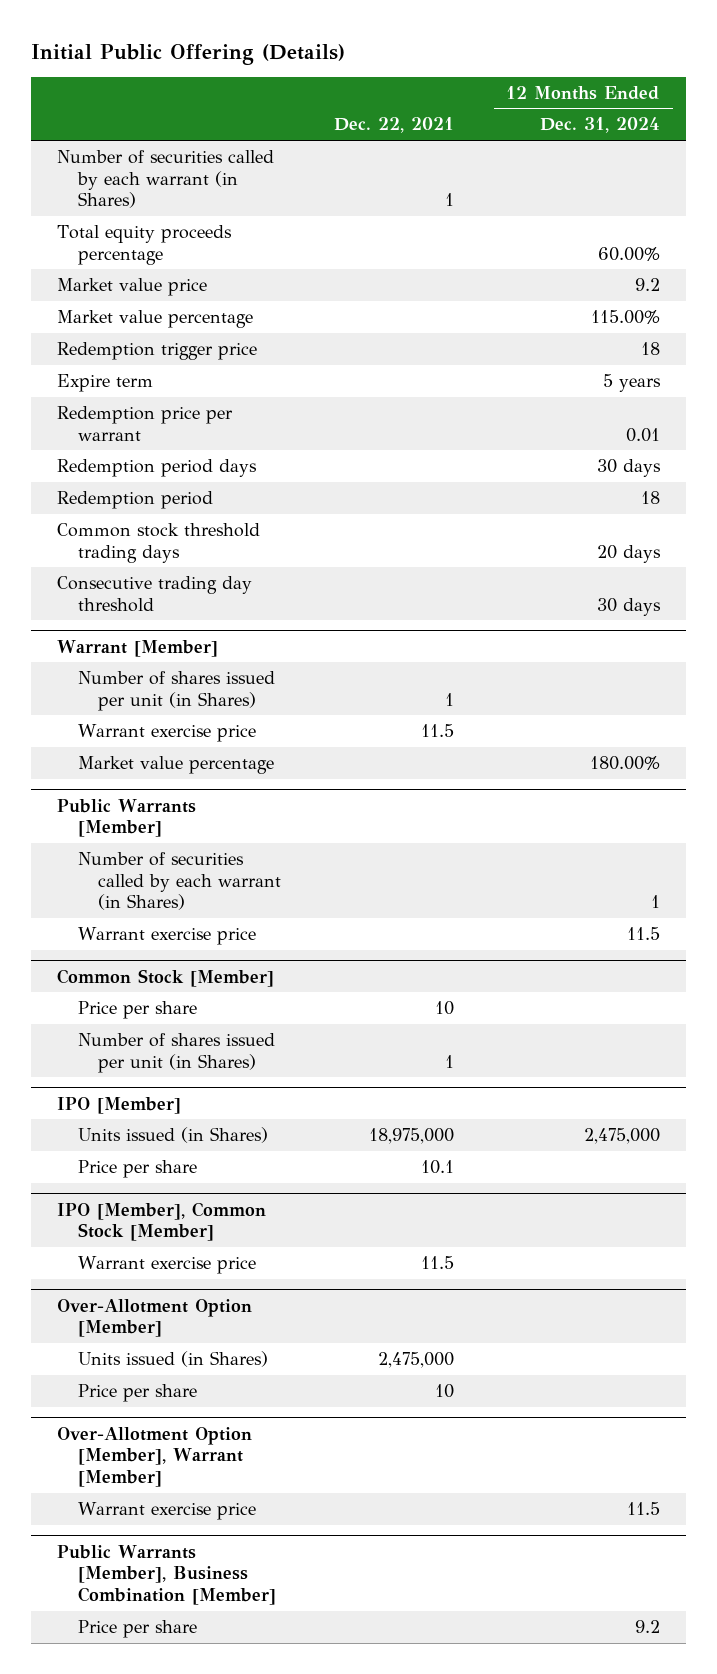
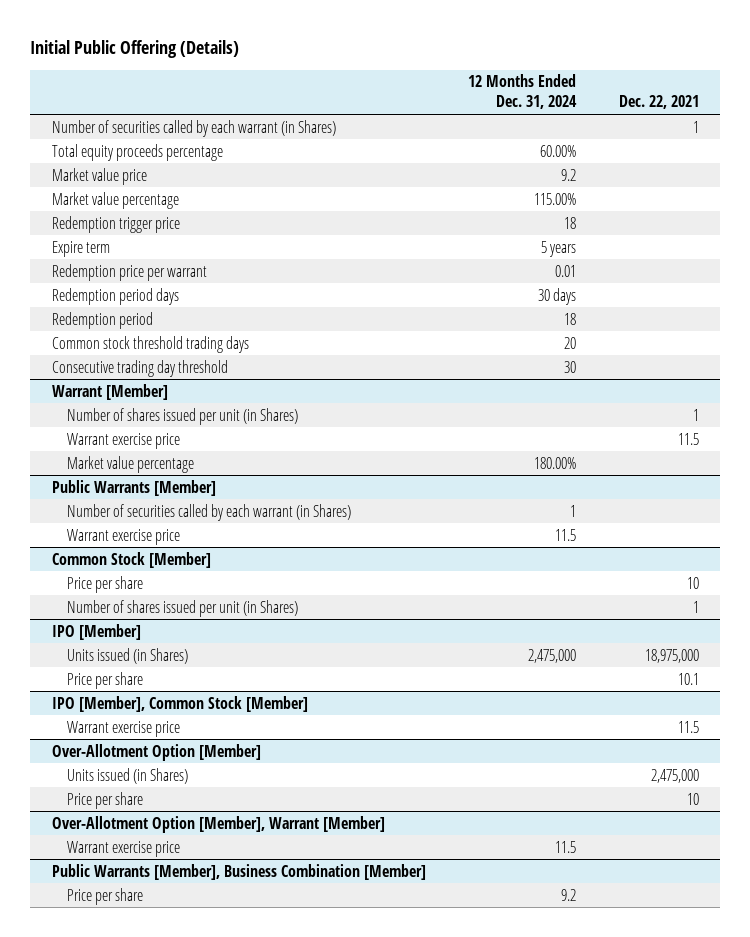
- | Dec. 22, 2021 | 12 Months Ended Dec. 31, 2024
+ | 12 Months Ended Dec. 31, 2024 | Dec. 22, 2021
- Common stock threshold trading days | | 20 days
- Consecutive trading day threshold | | 30 days
+ Common stock threshold trading days | 20 |
+ Consecutive trading day threshold | 30 |

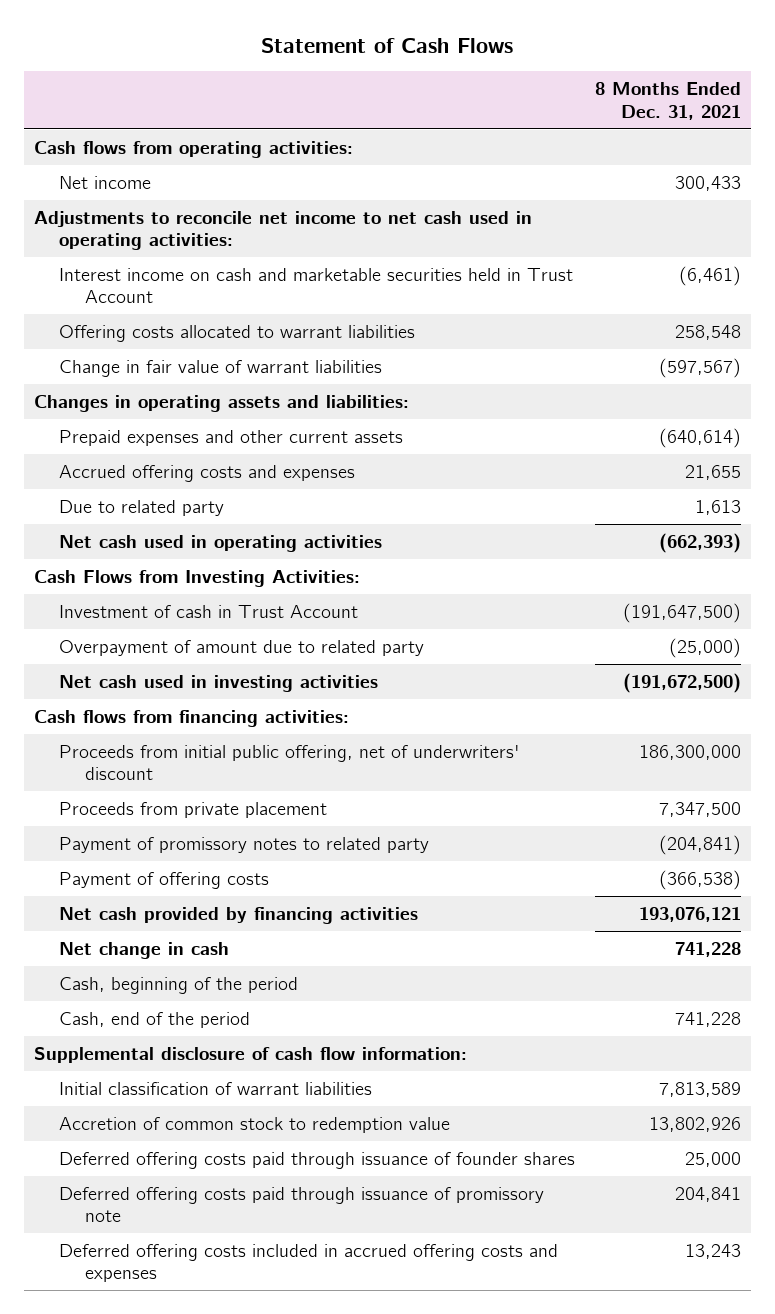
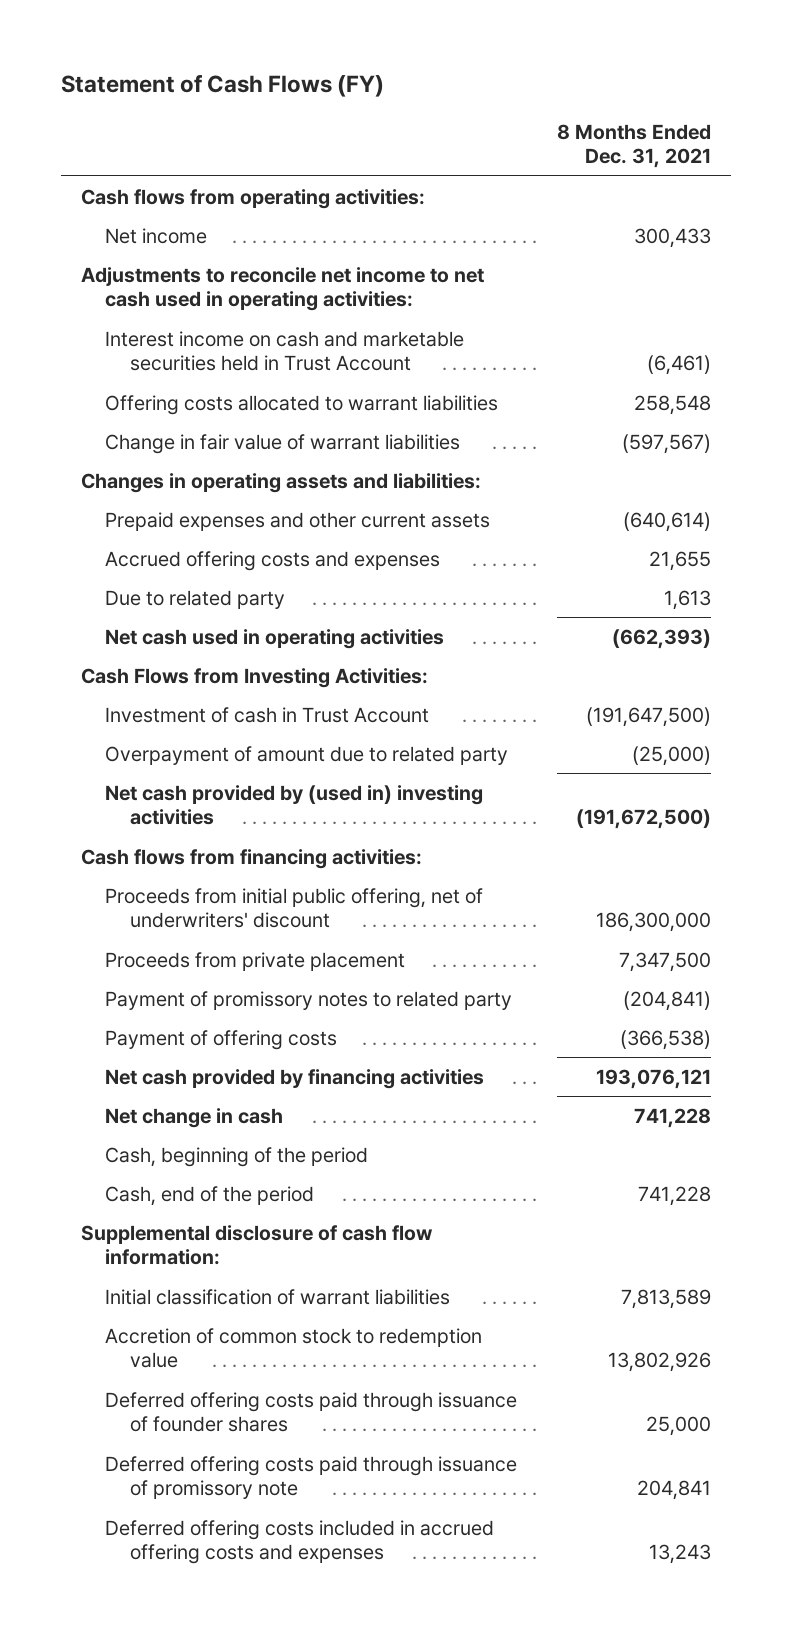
- Statement of Cash Flows
+ Statement of Cash Flows (FY)
- Net cash used in investing activities | (191,672,500)
+ Net cash provided by (used in) investing activities | (191,672,500)

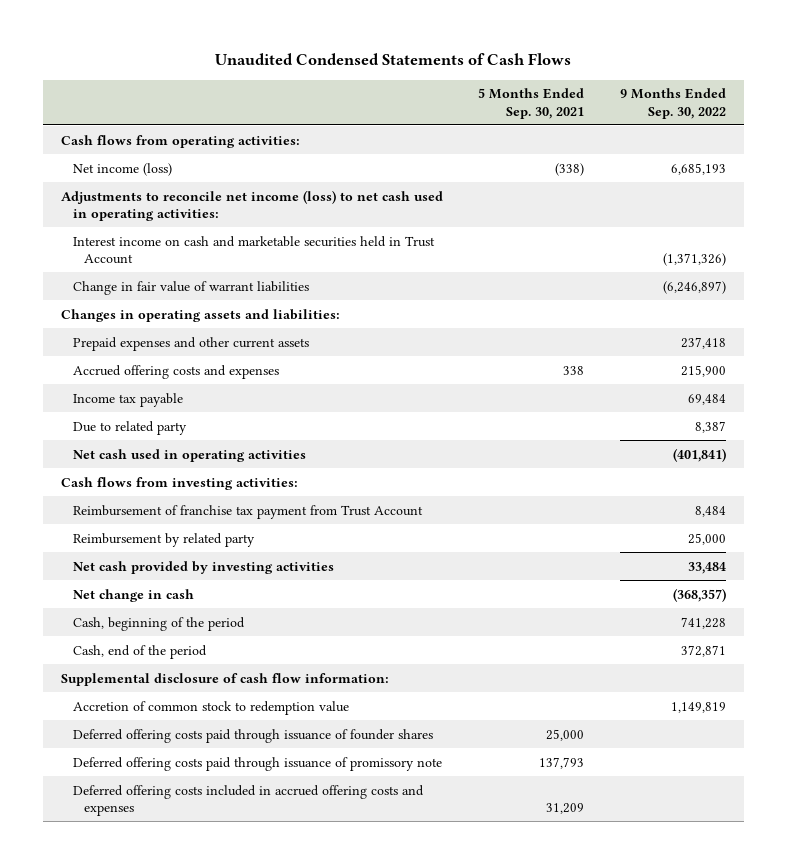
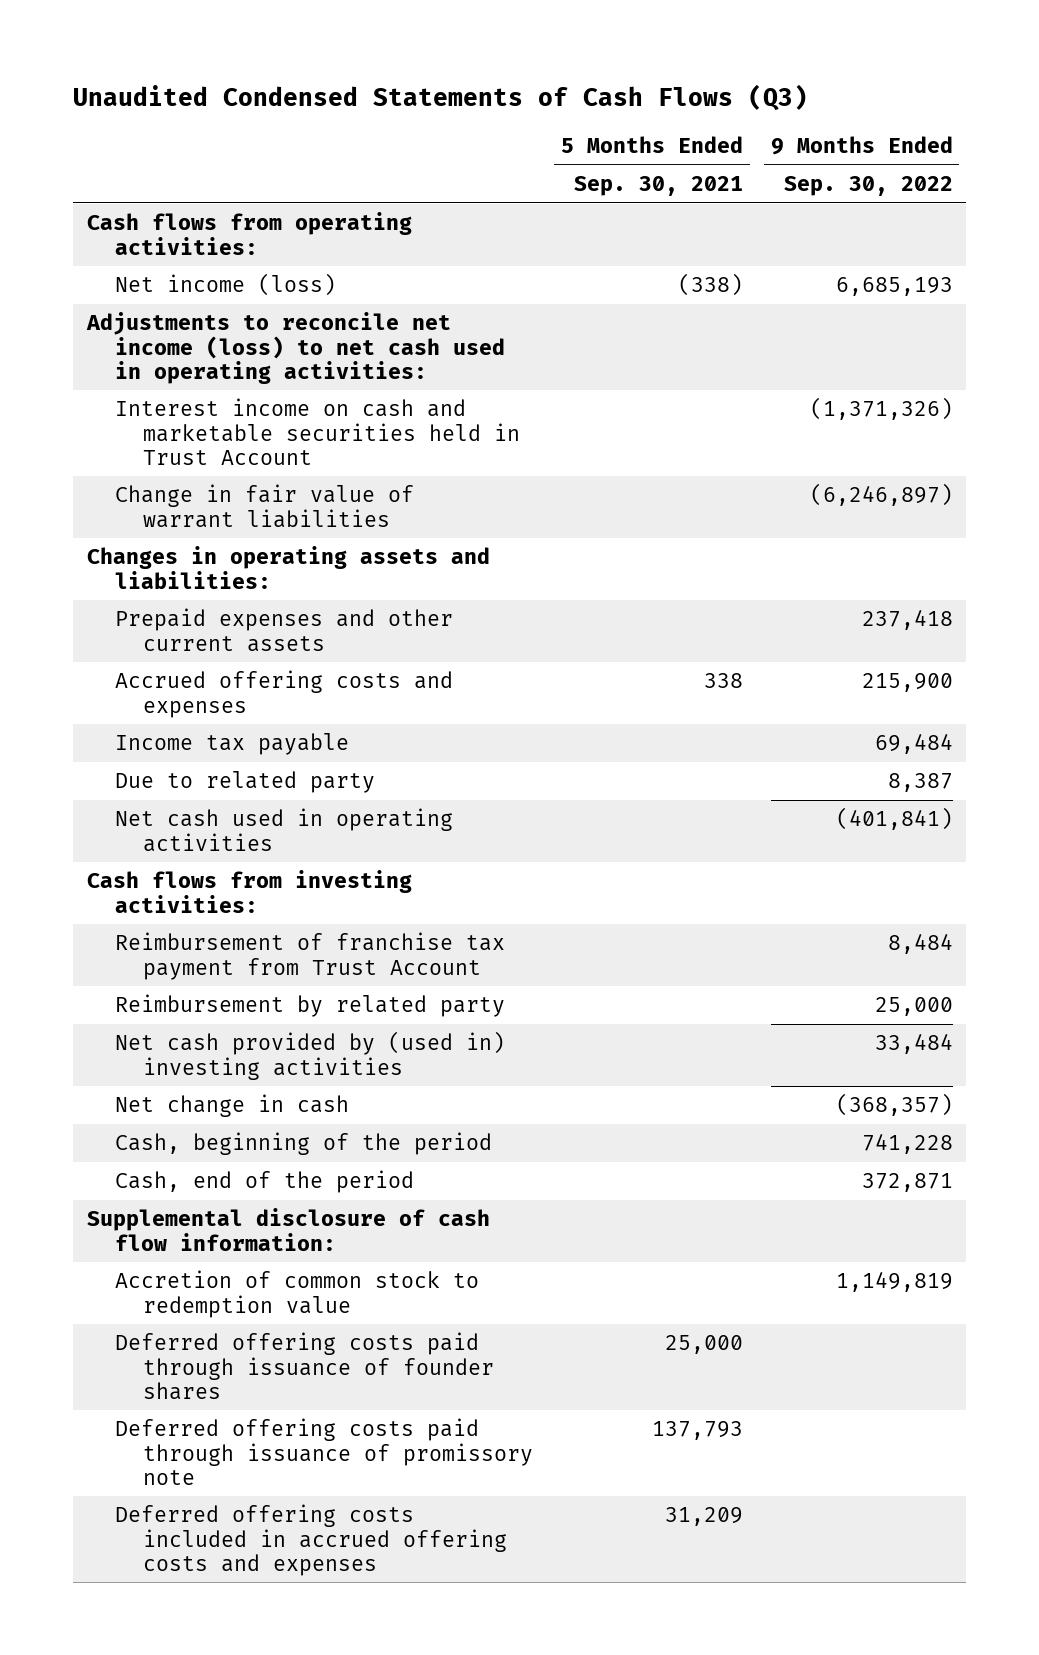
- Unaudited Condensed Statements of Cash Flows
+ Unaudited Condensed Statements of Cash Flows (Q3)
- Net cash provided by investing activities | | 33,484
+ Net cash provided by (used in) investing activities | | 33,484

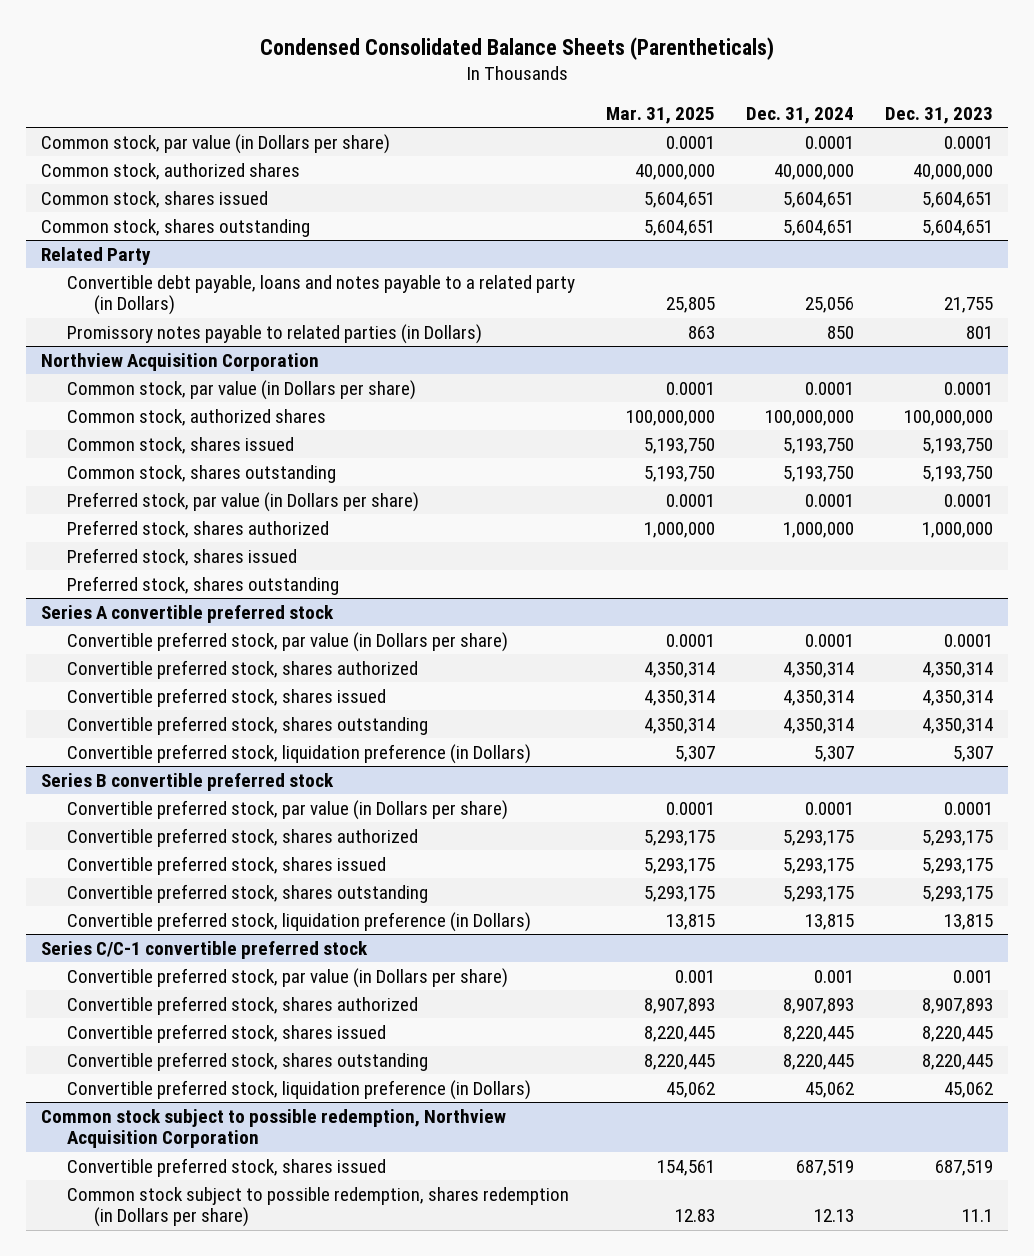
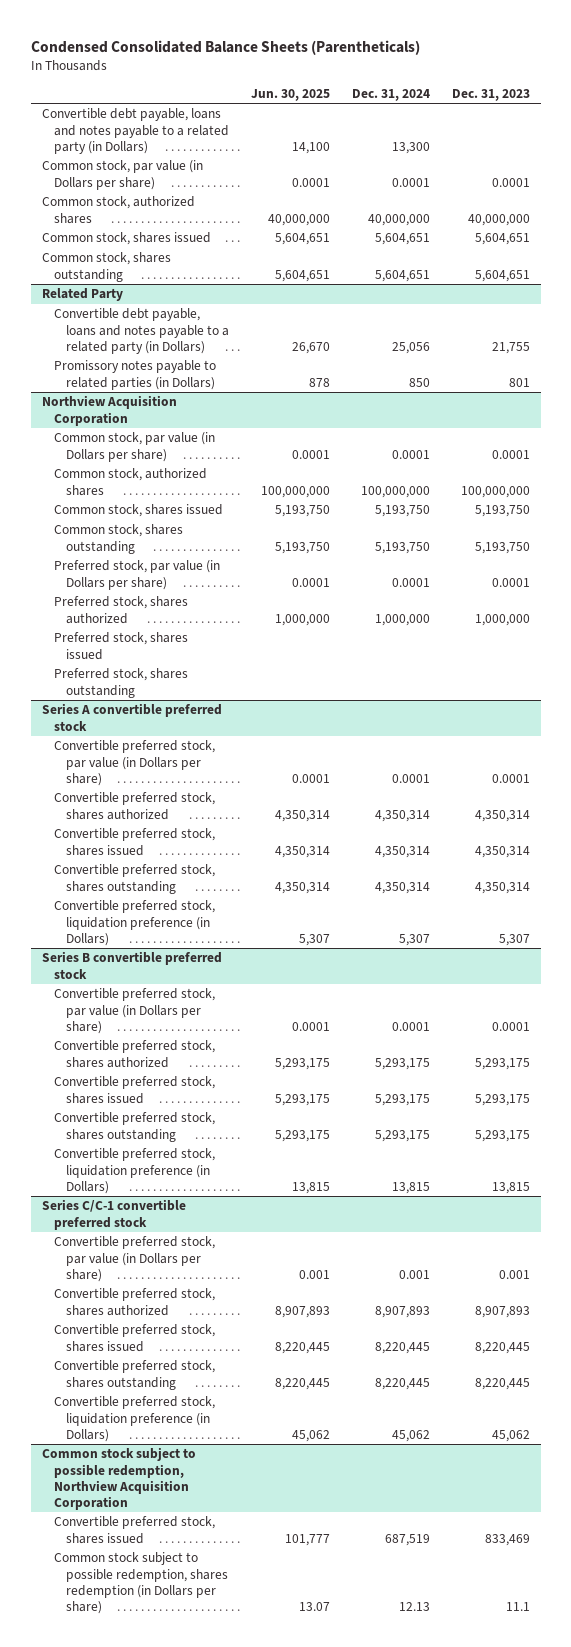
- | Mar. 31, 2025 | Dec. 31, 2024 | Dec. 31, 2023
+ | Jun. 30, 2025 | Dec. 31, 2024 | Dec. 31, 2023
+ Convertible debt payable, loans and notes payable to a related party (in Dollars) | 14,100 | 13,300 |
@ Common stock subject to possible redemption, Northview Acquisition Corporation
- Convertible preferred stock, shares issued | 154,561 | 687,519 | 687,519
+ Convertible preferred stock, shares issued | 101,777 | 687,519 | 833,469

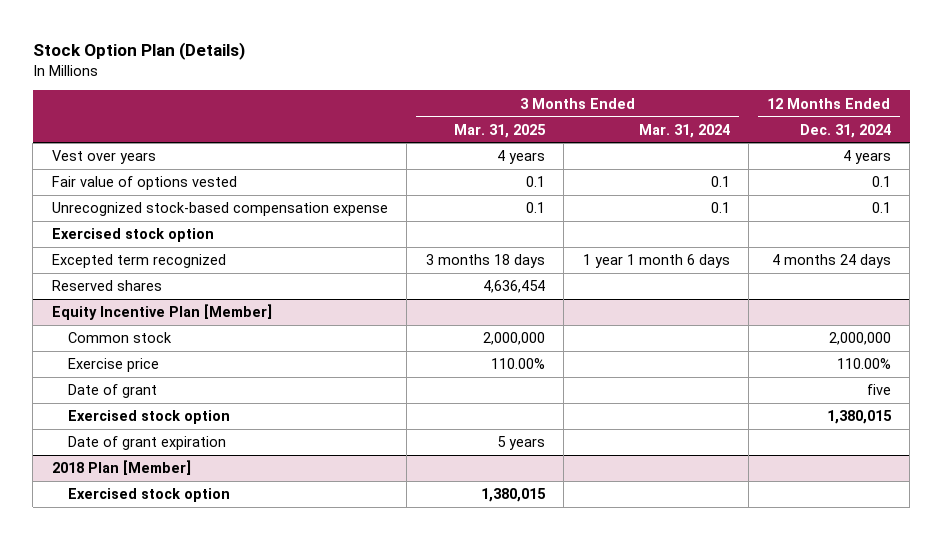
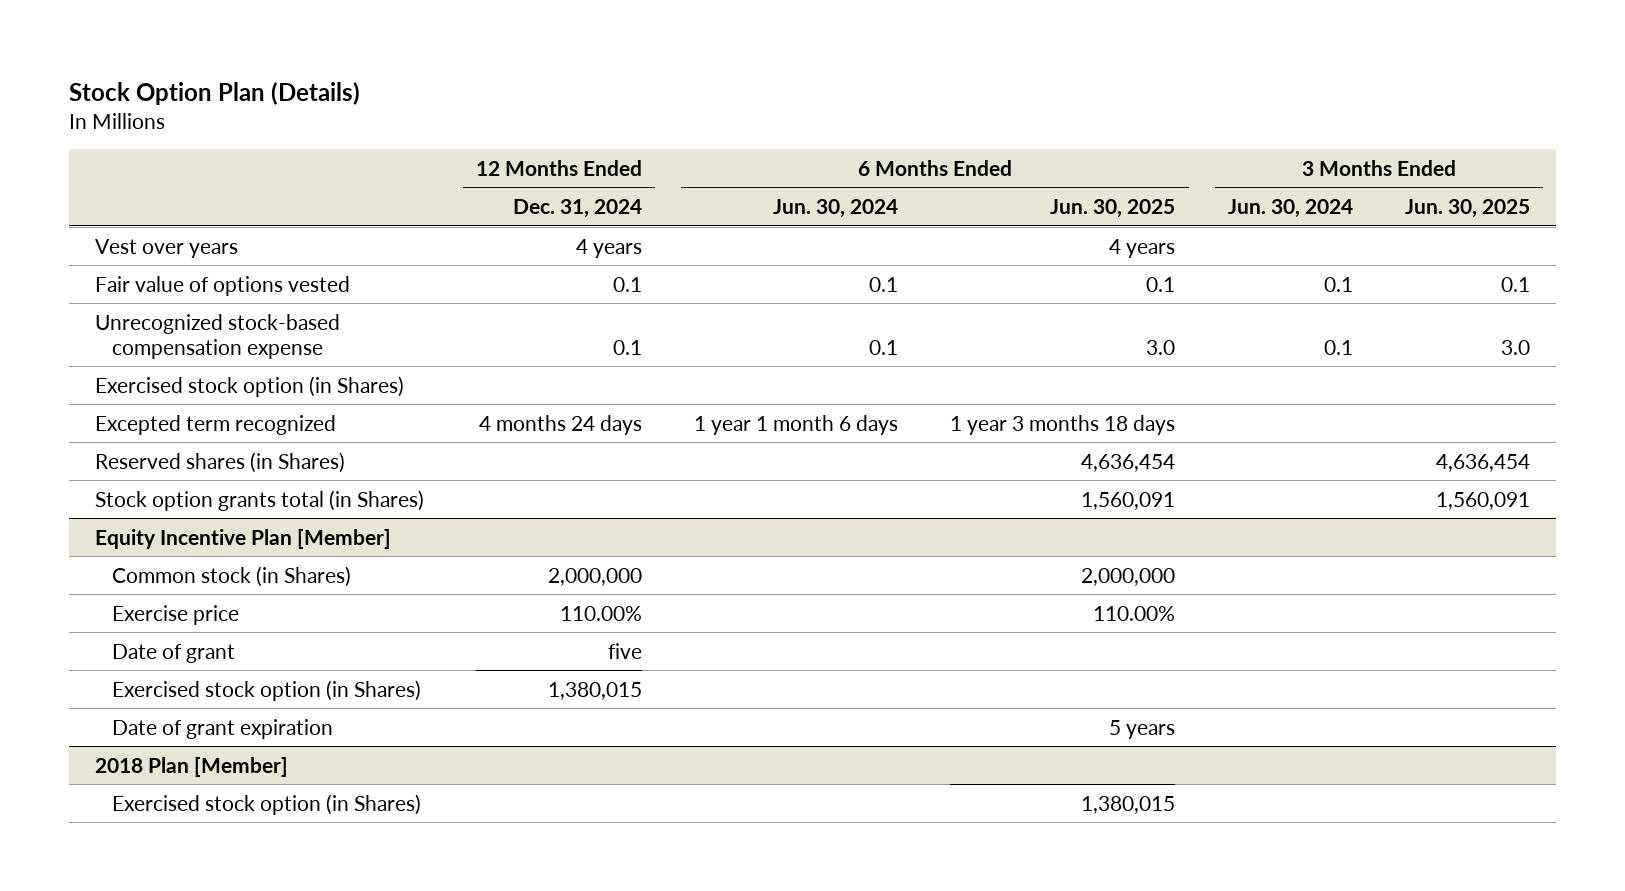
- | 3 Months Ended Mar. 31, 2025 | 3 Months Ended Mar. 31, 2024 | 12 Months Ended Dec. 31, 2024
+ | 12 Months Ended Dec. 31, 2024 | 6 Months Ended Jun. 30, 2024 | 6 Months Ended Jun. 30, 2025 | 3 Months Ended Jun. 30, 2024 | 3 Months Ended Jun. 30, 2025
- Exercised stock option
+ Exercised stock option (in Shares)
- Reserved shares | 4,636,454 | |
+ Reserved shares (in Shares) | | | 4,636,454 | | 4,636,454
+ Stock option grants total (in Shares) | | | 1,560,091 | | 1,560,091
@ Equity Incentive Plan [Member]
- Common stock | 2,000,000 | | 2,000,000
+ Common stock (in Shares) | 2,000,000 | | 2,000,000 | |
- Exercised stock option | | | 1,380,015
+ Exercised stock option (in Shares) | 1,380,015 | | | |
@ 2018 Plan [Member]
- Exercised stock option | 1,380,015 | |
+ Exercised stock option (in Shares) | | | 1,380,015 | |

